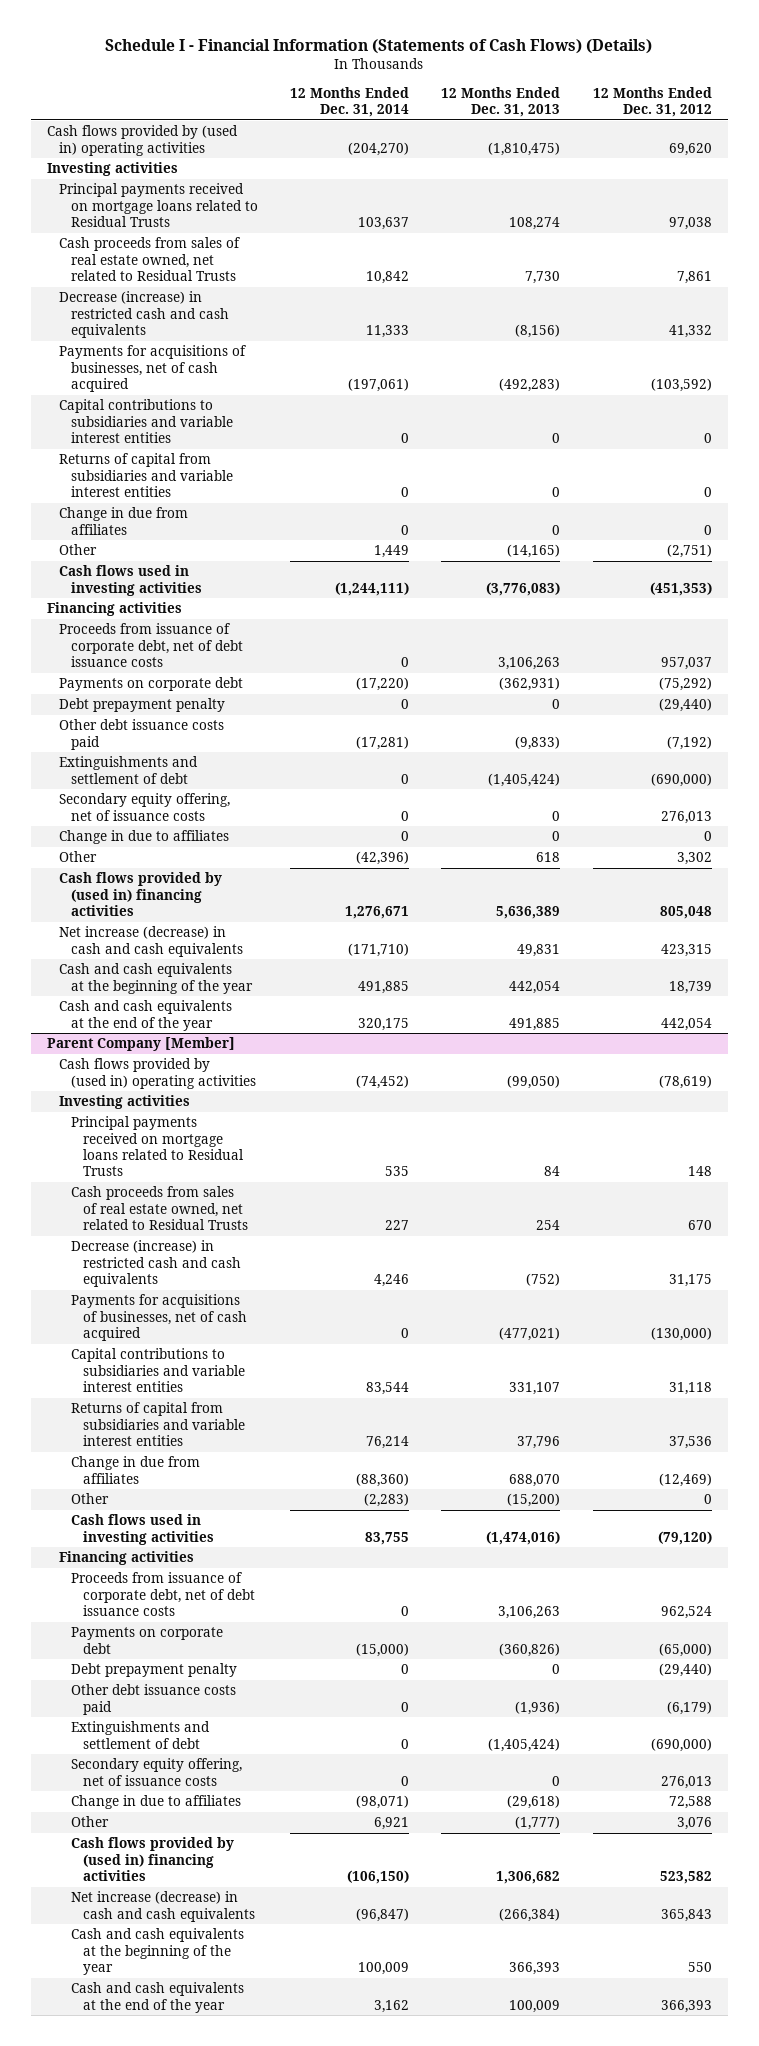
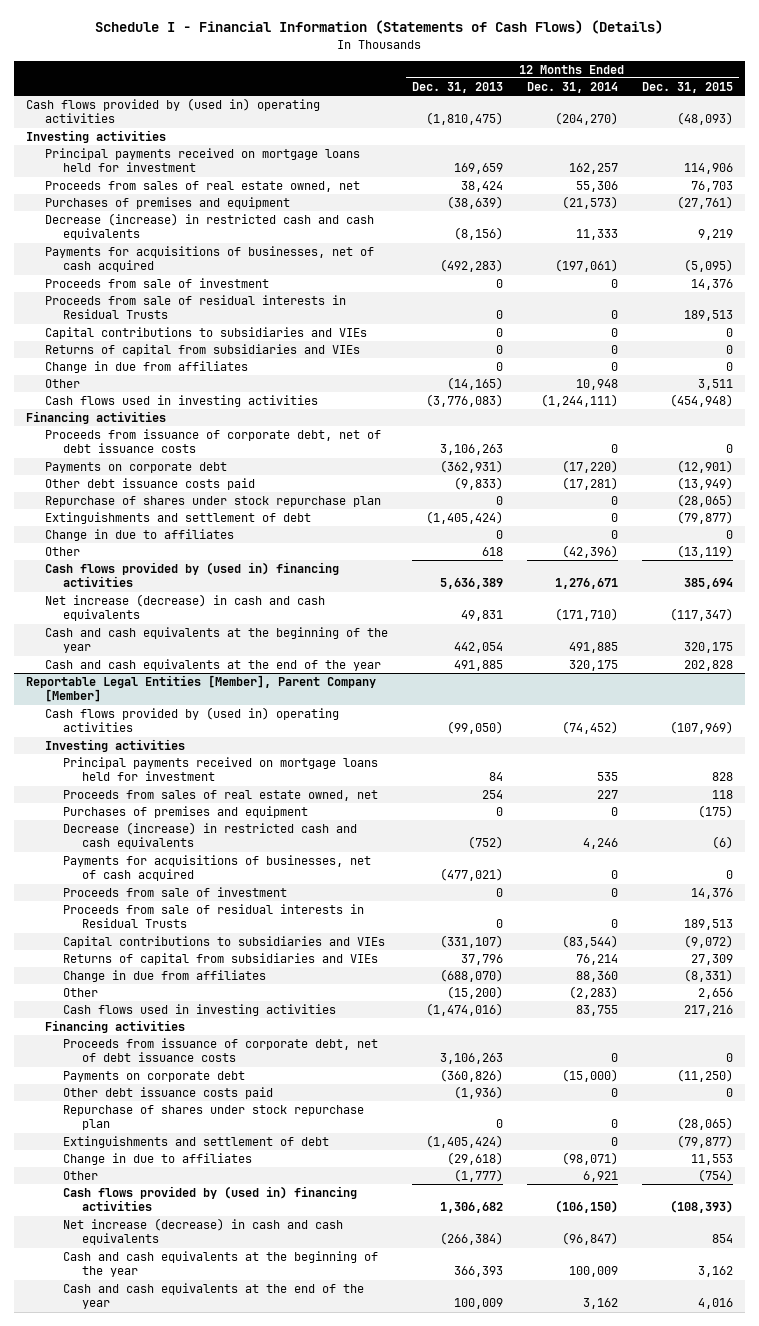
- | 12 Months Ended Dec. 31, 2014 | 12 Months Ended Dec. 31, 2013 | 12 Months Ended Dec. 31, 2012
+ | 12 Months Ended Dec. 31, 2013 | 12 Months Ended Dec. 31, 2014 | 12 Months Ended Dec. 31, 2015
- Principal payments received on mortgage loans related to Residual Trusts | 103,637 | 108,274 | 97,038
- Cash proceeds from sales of real estate owned, net related to Residual Trusts | 10,842 | 7,730 | 7,861
+ Principal payments received on mortgage loans held for investment | 169,659 | 162,257 | 114,906
+ Proceeds from sales of real estate owned, net | 38,424 | 55,306 | 76,703
+ Purchases of premises and equipment | (38,639) | (21,573) | (27,761)
- Capital contributions to subsidiaries and variable interest entities | 0 | 0 | 0
- Returns of capital from subsidiaries and variable interest entities | 0 | 0 | 0
+ Proceeds from sale of investment | 0 | 0 | 14,376
+ Proceeds from sale of residual interests in Residual Trusts | 0 | 0 | 189,513
+ Capital contributions to subsidiaries and VIEs | 0 | 0 | 0
+ Returns of capital from subsidiaries and VIEs | 0 | 0 | 0
- Other | 1,449 | (14,165) | (2,751)
+ Other | (14,165) | 10,948 | 3,511
- Debt prepayment penalty | 0 | 0 | (29,440)
+ Repurchase of shares under stock repurchase plan | 0 | 0 | (28,065)
- Secondary equity offering, net of issuance costs | 0 | 0 | 276,013
- Parent Company [Member]
+ Reportable Legal Entities [Member], Parent Company [Member]
- Principal payments received on mortgage loans related to Residual Trusts | 535 | 84 | 148
- Cash proceeds from sales of real estate owned, net related to Residual Trusts | 227 | 254 | 670
+ Principal payments received on mortgage loans held for investment | 84 | 535 | 828
+ Proceeds from sales of real estate owned, net | 254 | 227 | 118
+ Purchases of premises and equipment | 0 | 0 | (175)
- Capital contributions to subsidiaries and variable interest entities | 83,544 | 331,107 | 31,118
- Returns of capital from subsidiaries and variable interest entities | 76,214 | 37,796 | 37,536
- Change in due from affiliates | (88,360) | 688,070 | (12,469)
+ Proceeds from sale of investment | 0 | 0 | 14,376
+ Proceeds from sale of residual interests in Residual Trusts | 0 | 0 | 189,513
+ Capital contributions to subsidiaries and VIEs | (331,107) | (83,544) | (9,072)
+ Returns of capital from subsidiaries and VIEs | 37,796 | 76,214 | 27,309
+ Change in due from affiliates | (688,070) | 88,360 | (8,331)
- Debt prepayment penalty | 0 | 0 | (29,440)
+ Repurchase of shares under stock repurchase plan | 0 | 0 | (28,065)
- Secondary equity offering, net of issuance costs | 0 | 0 | 276,013

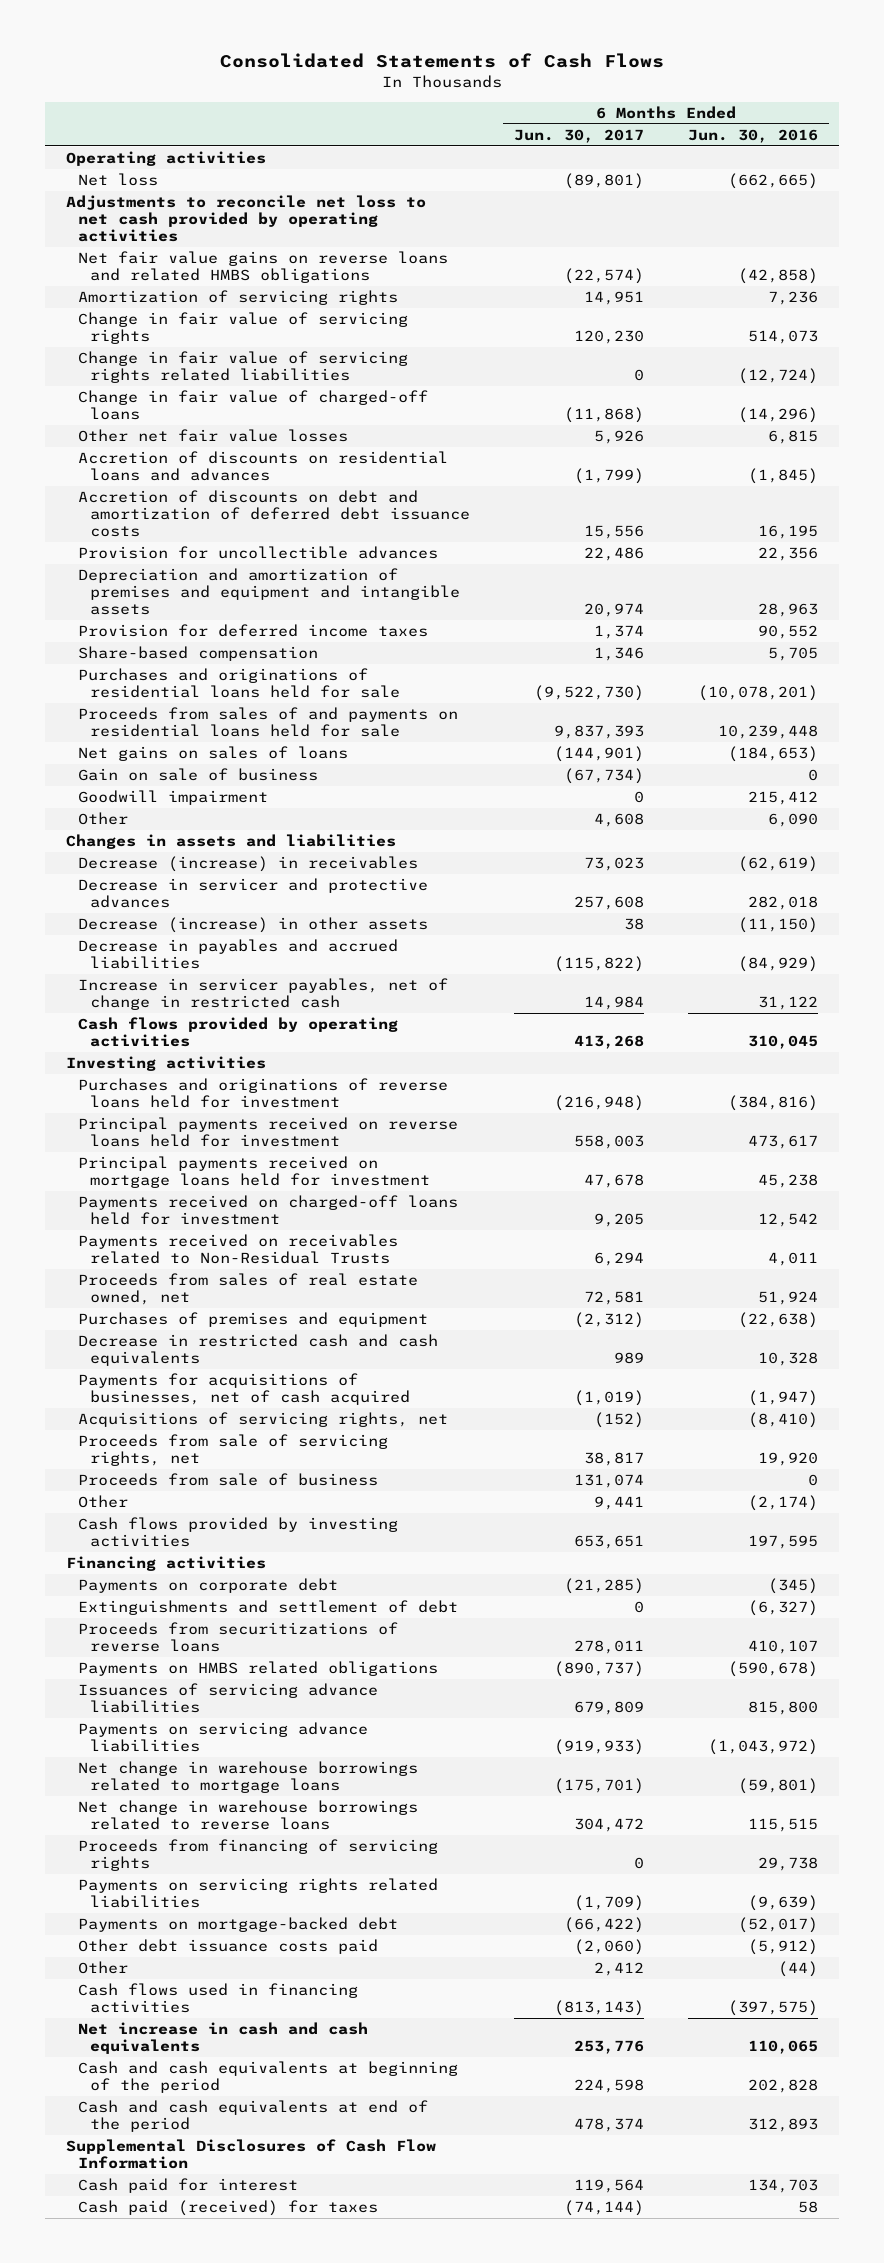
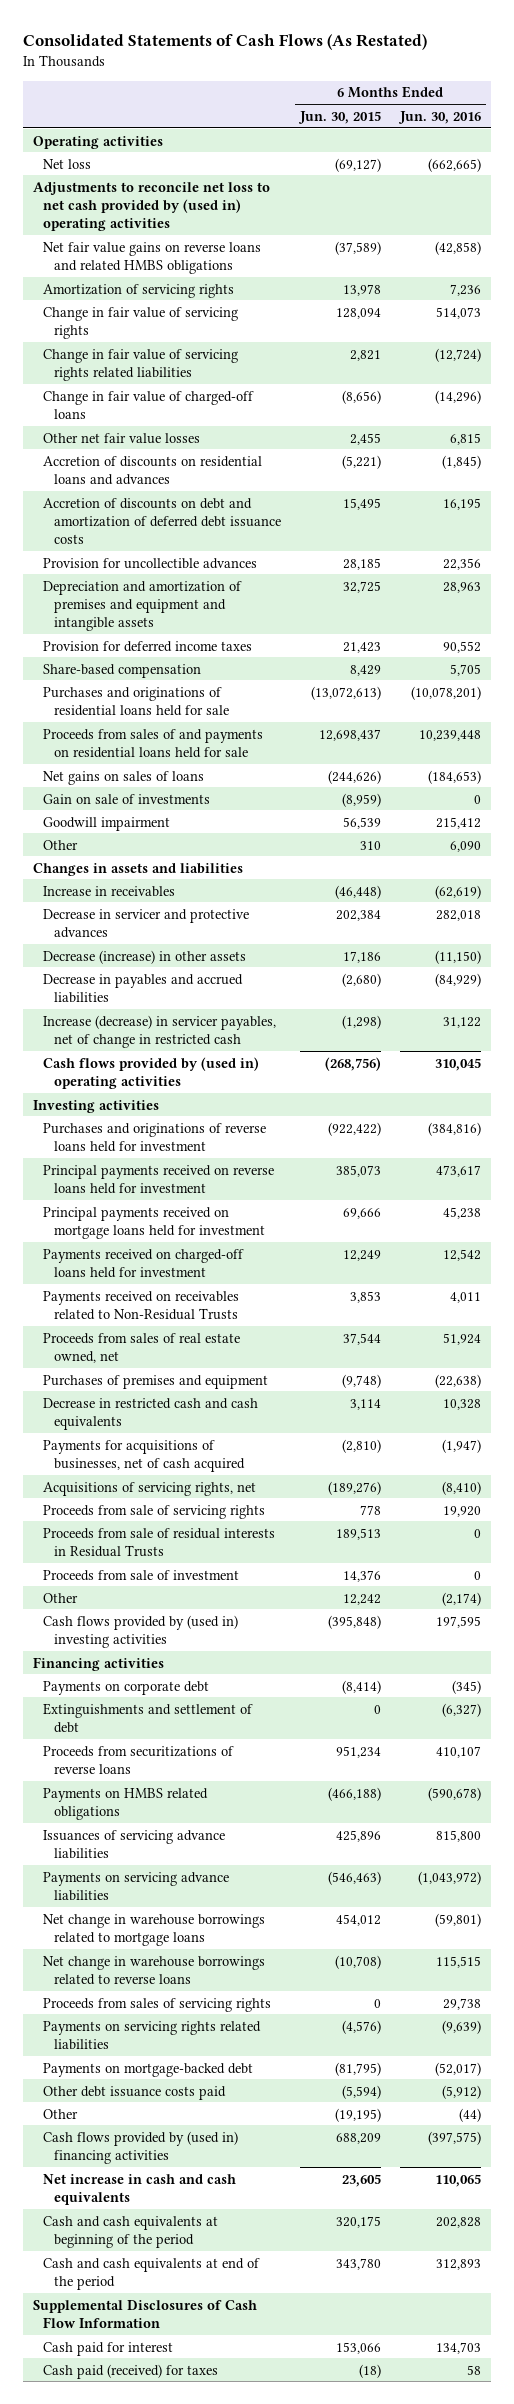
- Consolidated Statements of Cash Flows
+ Consolidated Statements of Cash Flows (As Restated)
- | 6 Months Ended Jun. 30, 2017 | 6 Months Ended Jun. 30, 2016
+ | 6 Months Ended Jun. 30, 2015 | 6 Months Ended Jun. 30, 2016
- Adjustments to reconcile net loss to net cash provided by operating activities
+ Adjustments to reconcile net loss to net cash provided by (used in) operating activities
- Gain on sale of business | (67,734) | 0
+ Gain on sale of investments | (8,959) | 0
- Decrease (increase) in receivables | 73,023 | (62,619)
+ Increase in receivables | (46,448) | (62,619)
- Increase in servicer payables, net of change in restricted cash | 14,984 | 31,122
- Cash flows provided by operating activities | 413,268 | 310,045
+ Increase (decrease) in servicer payables, net of change in restricted cash | (1,298) | 31,122
+ Cash flows provided by (used in) operating activities | (268,756) | 310,045
- Proceeds from sale of servicing rights, net | 38,817 | 19,920
- Proceeds from sale of business | 131,074 | 0
+ Proceeds from sale of servicing rights | 778 | 19,920
+ Proceeds from sale of residual interests in Residual Trusts | 189,513 | 0
+ Proceeds from sale of investment | 14,376 | 0
- Cash flows provided by investing activities | 653,651 | 197,595
+ Cash flows provided by (used in) investing activities | (395,848) | 197,595
- Proceeds from financing of servicing rights | 0 | 29,738
+ Proceeds from sales of servicing rights | 0 | 29,738
- Cash flows used in financing activities | (813,143) | (397,575)
+ Cash flows provided by (used in) financing activities | 688,209 | (397,575)

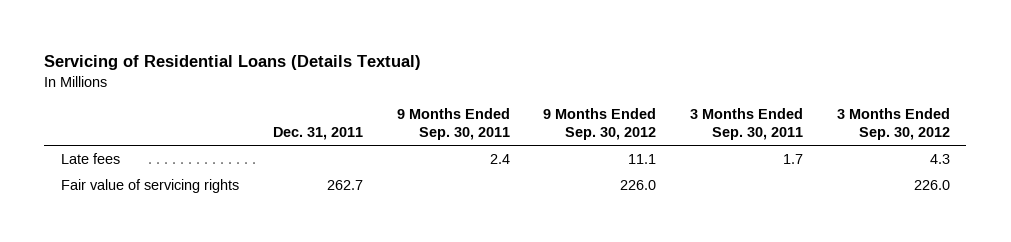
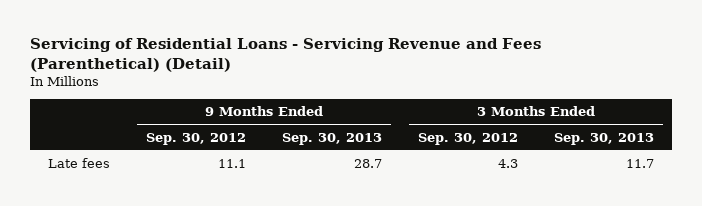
- Servicing of Residential Loans (Details Textual)
+ Servicing of Residential Loans - Servicing Revenue and Fees (Parenthetical) (Detail)
- | Dec. 31, 2011 | 9 Months Ended Sep. 30, 2011 | 9 Months Ended Sep. 30, 2012 | 3 Months Ended Sep. 30, 2011 | 3 Months Ended Sep. 30, 2012
+ | 9 Months Ended Sep. 30, 2012 | 9 Months Ended Sep. 30, 2013 | 3 Months Ended Sep. 30, 2012 | 3 Months Ended Sep. 30, 2013
- Fair value of servicing rights | 262.7 | | 226.0 | | 226.0

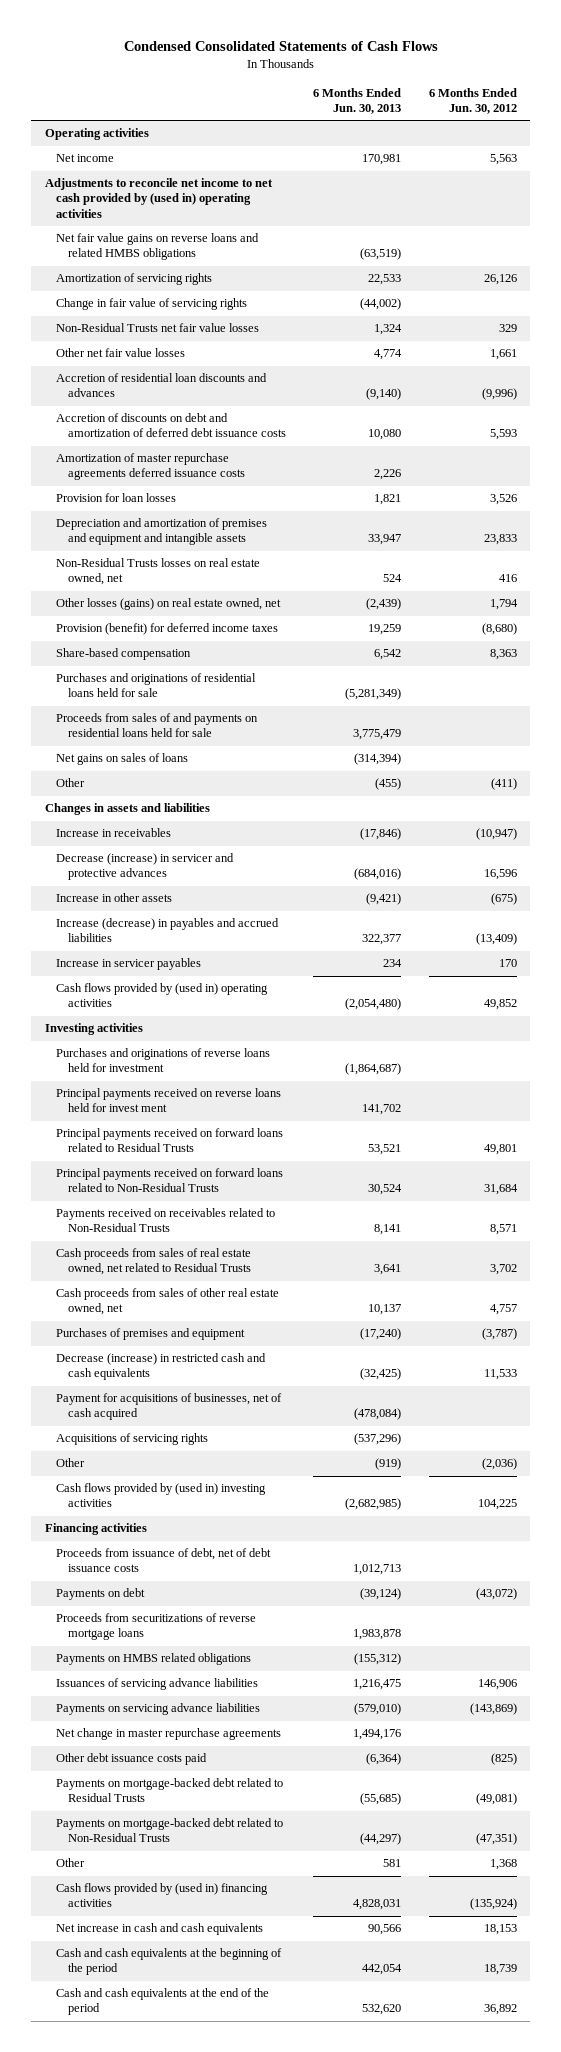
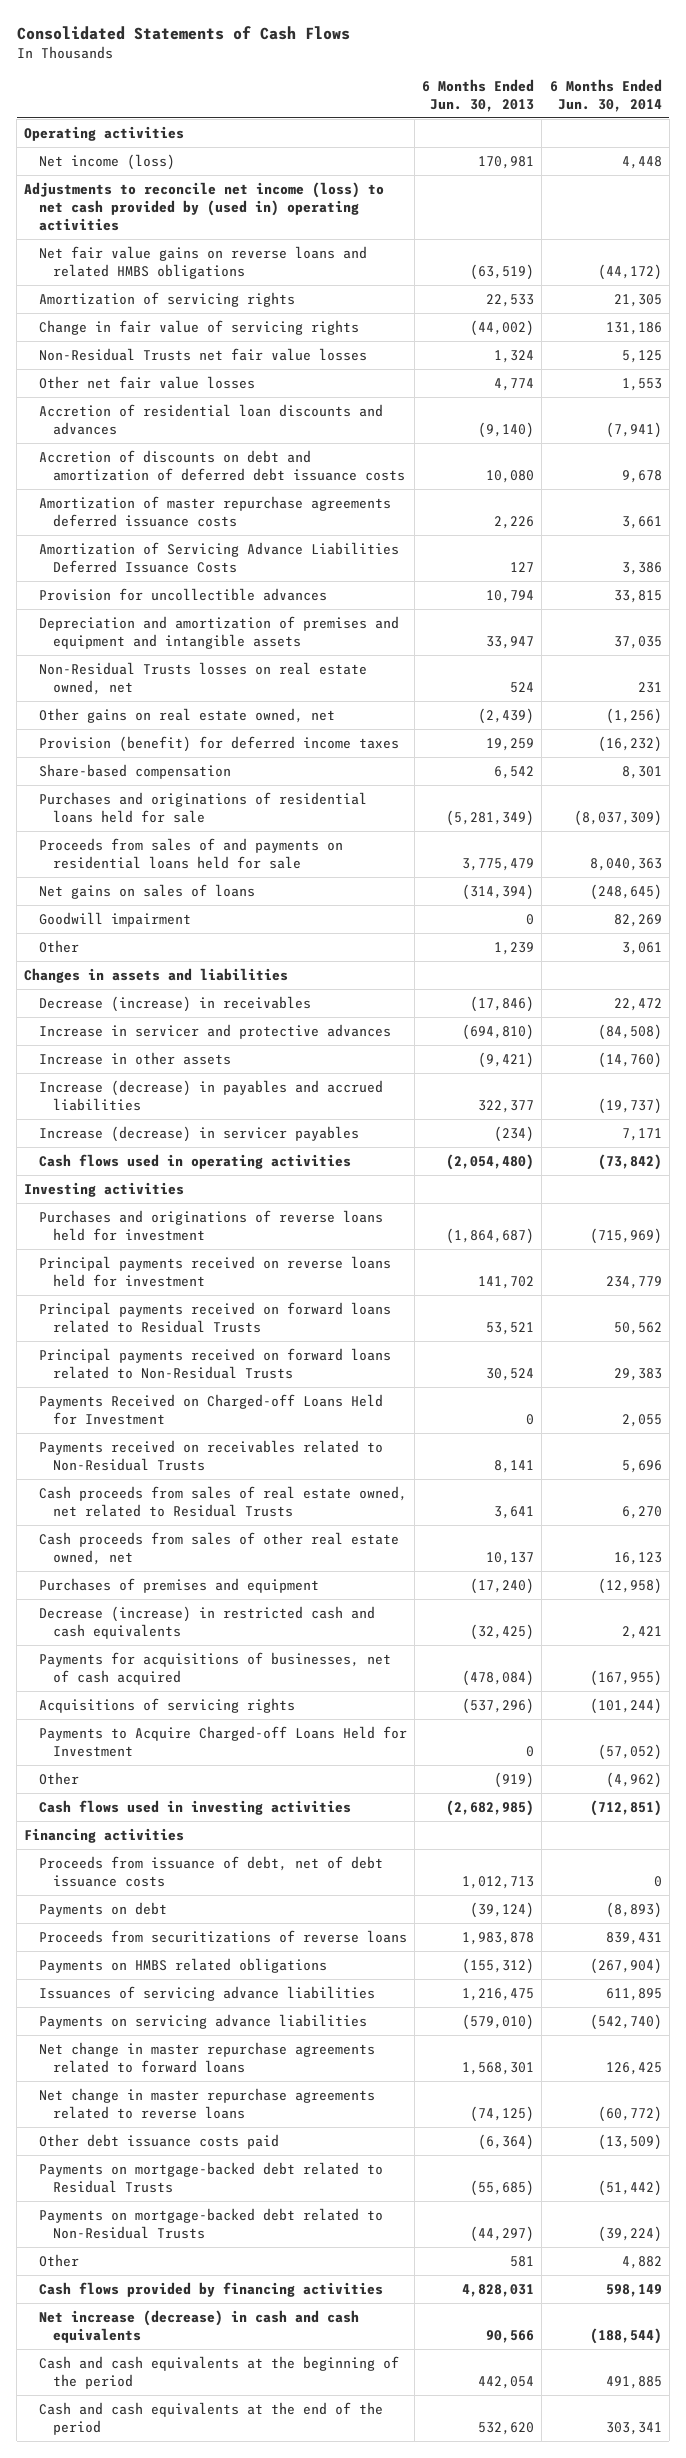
- Condensed Consolidated Statements of Cash Flows
+ Consolidated Statements of Cash Flows
- | 6 Months Ended Jun. 30, 2013 | 6 Months Ended Jun. 30, 2012
+ | 6 Months Ended Jun. 30, 2013 | 6 Months Ended Jun. 30, 2014
- Net income | 170,981 | 5,563
- Adjustments to reconcile net income to net cash provided by (used in) operating activities
+ Net income (loss) | 170,981 | 4,448
+ Adjustments to reconcile net income (loss) to net cash provided by (used in) operating activities
- Provision for loan losses | 1,821 | 3,526
+ Amortization of Servicing Advance Liabilities Deferred Issuance Costs | 127 | 3,386
+ Provision for uncollectible advances | 10,794 | 33,815
- Other losses (gains) on real estate owned, net | (2,439) | 1,794
+ Other gains on real estate owned, net | (2,439) | (1,256)
- Other | (455) | (411)
+ Goodwill impairment | 0 | 82,269
+ Other | 1,239 | 3,061
- Increase in receivables | (17,846) | (10,947)
- Decrease (increase) in servicer and protective advances | (684,016) | 16,596
+ Decrease (increase) in receivables | (17,846) | 22,472
+ Increase in servicer and protective advances | (694,810) | (84,508)
- Increase in servicer payables | 234 | 170
- Cash flows provided by (used in) operating activities | (2,054,480) | 49,852
+ Increase (decrease) in servicer payables | (234) | 7,171
+ Cash flows used in operating activities | (2,054,480) | (73,842)
- Principal payments received on reverse loans held for invest ment | 141,702 |
+ Principal payments received on reverse loans held for investment | 141,702 | 234,779
+ Payments Received on Charged-off Loans Held for Investment | 0 | 2,055
- Payment for acquisitions of businesses, net of cash acquired | (478,084) |
+ Payments for acquisitions of businesses, net of cash acquired | (478,084) | (167,955)
+ Payments to Acquire Charged-off Loans Held for Investment | 0 | (57,052)
- Cash flows provided by (used in) investing activities | (2,682,985) | 104,225
+ Cash flows used in investing activities | (2,682,985) | (712,851)
- Proceeds from securitizations of reverse mortgage loans | 1,983,878 |
+ Proceeds from securitizations of reverse loans | 1,983,878 | 839,431
- Net change in master repurchase agreements | 1,494,176 |
+ Net change in master repurchase agreements related to forward loans | 1,568,301 | 126,425
+ Net change in master repurchase agreements related to reverse loans | (74,125) | (60,772)
- Cash flows provided by (used in) financing activities | 4,828,031 | (135,924)
- Net increase in cash and cash equivalents | 90,566 | 18,153
+ Cash flows provided by financing activities | 4,828,031 | 598,149
+ Net increase (decrease) in cash and cash equivalents | 90,566 | (188,544)

